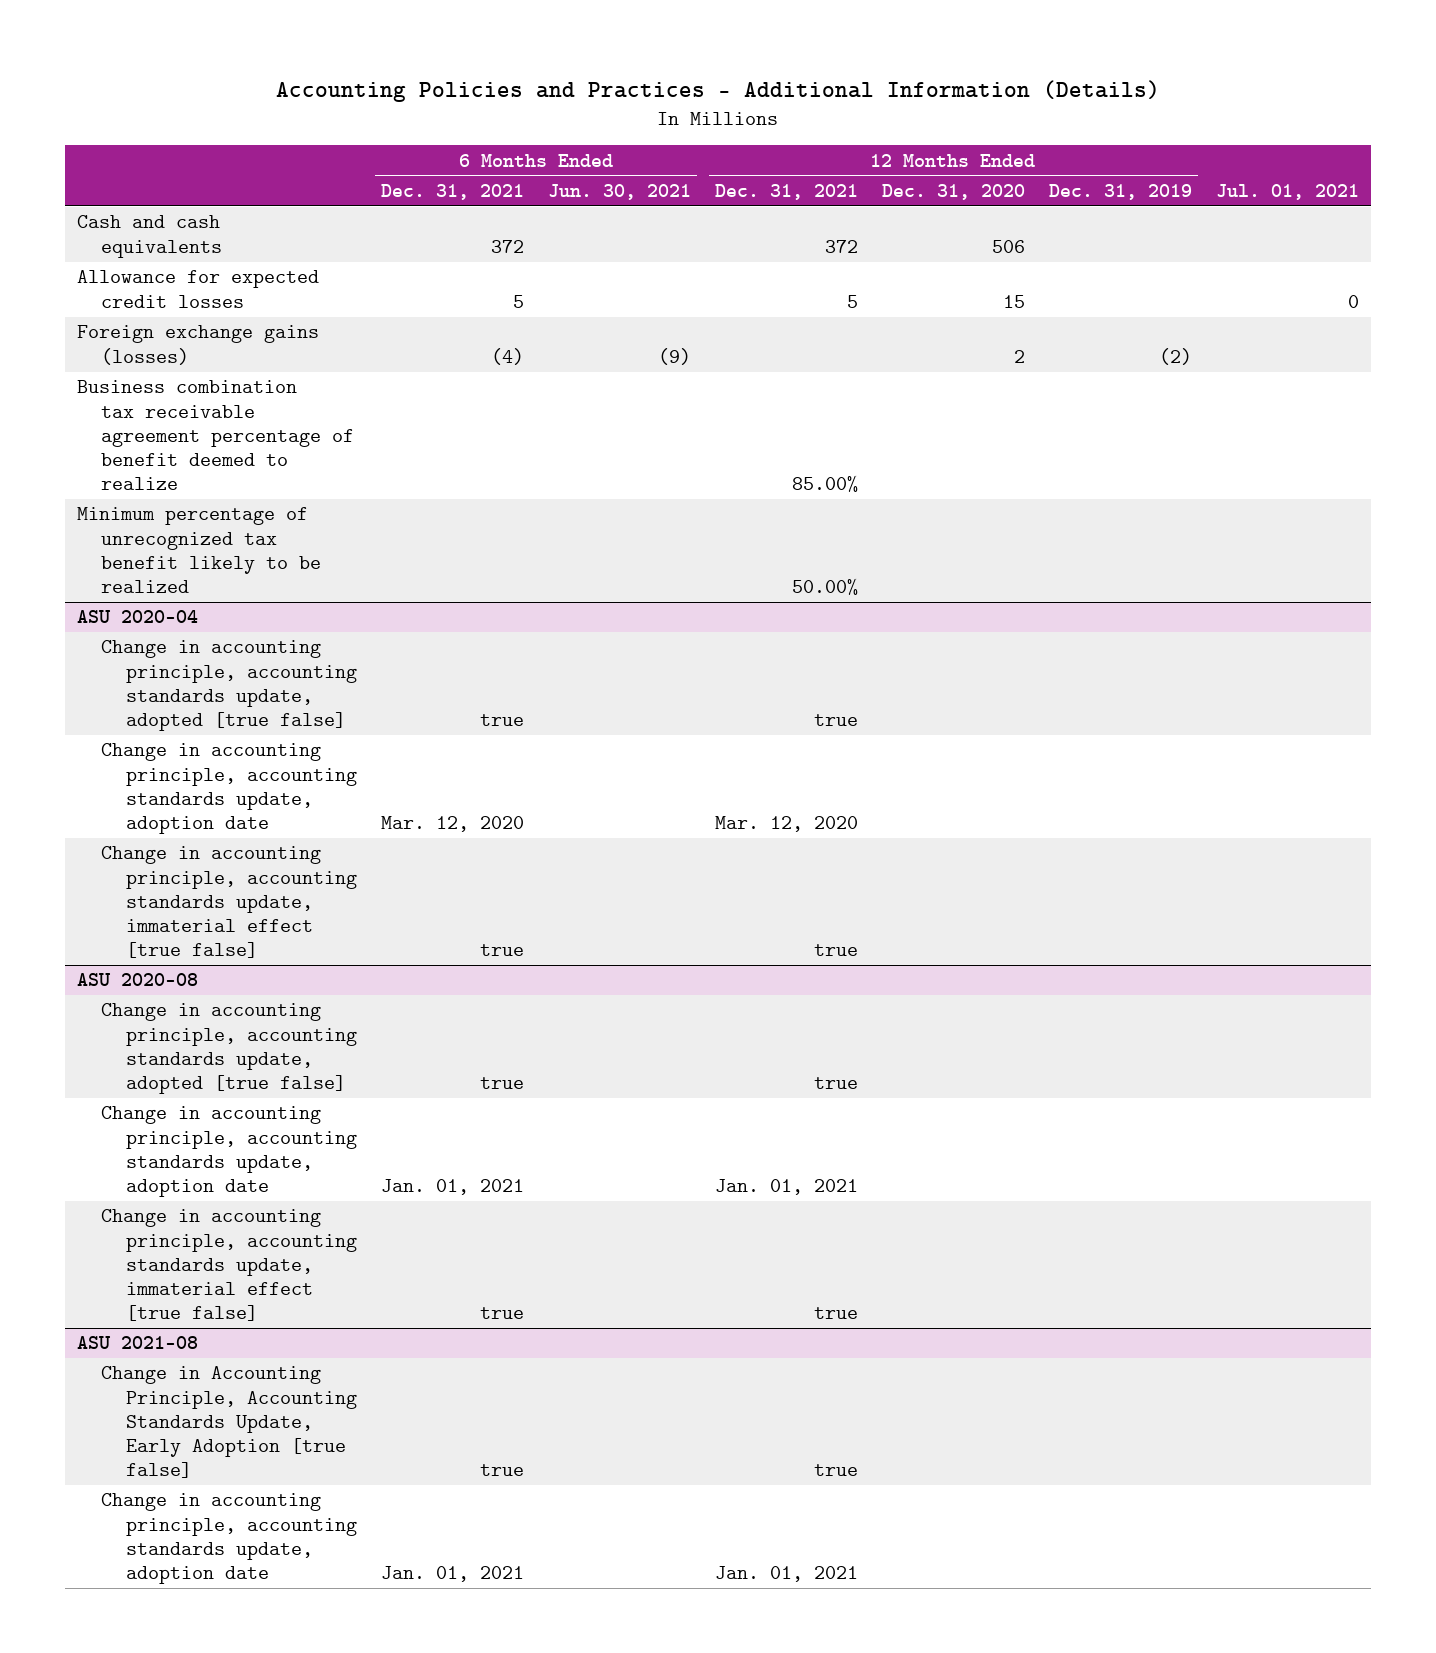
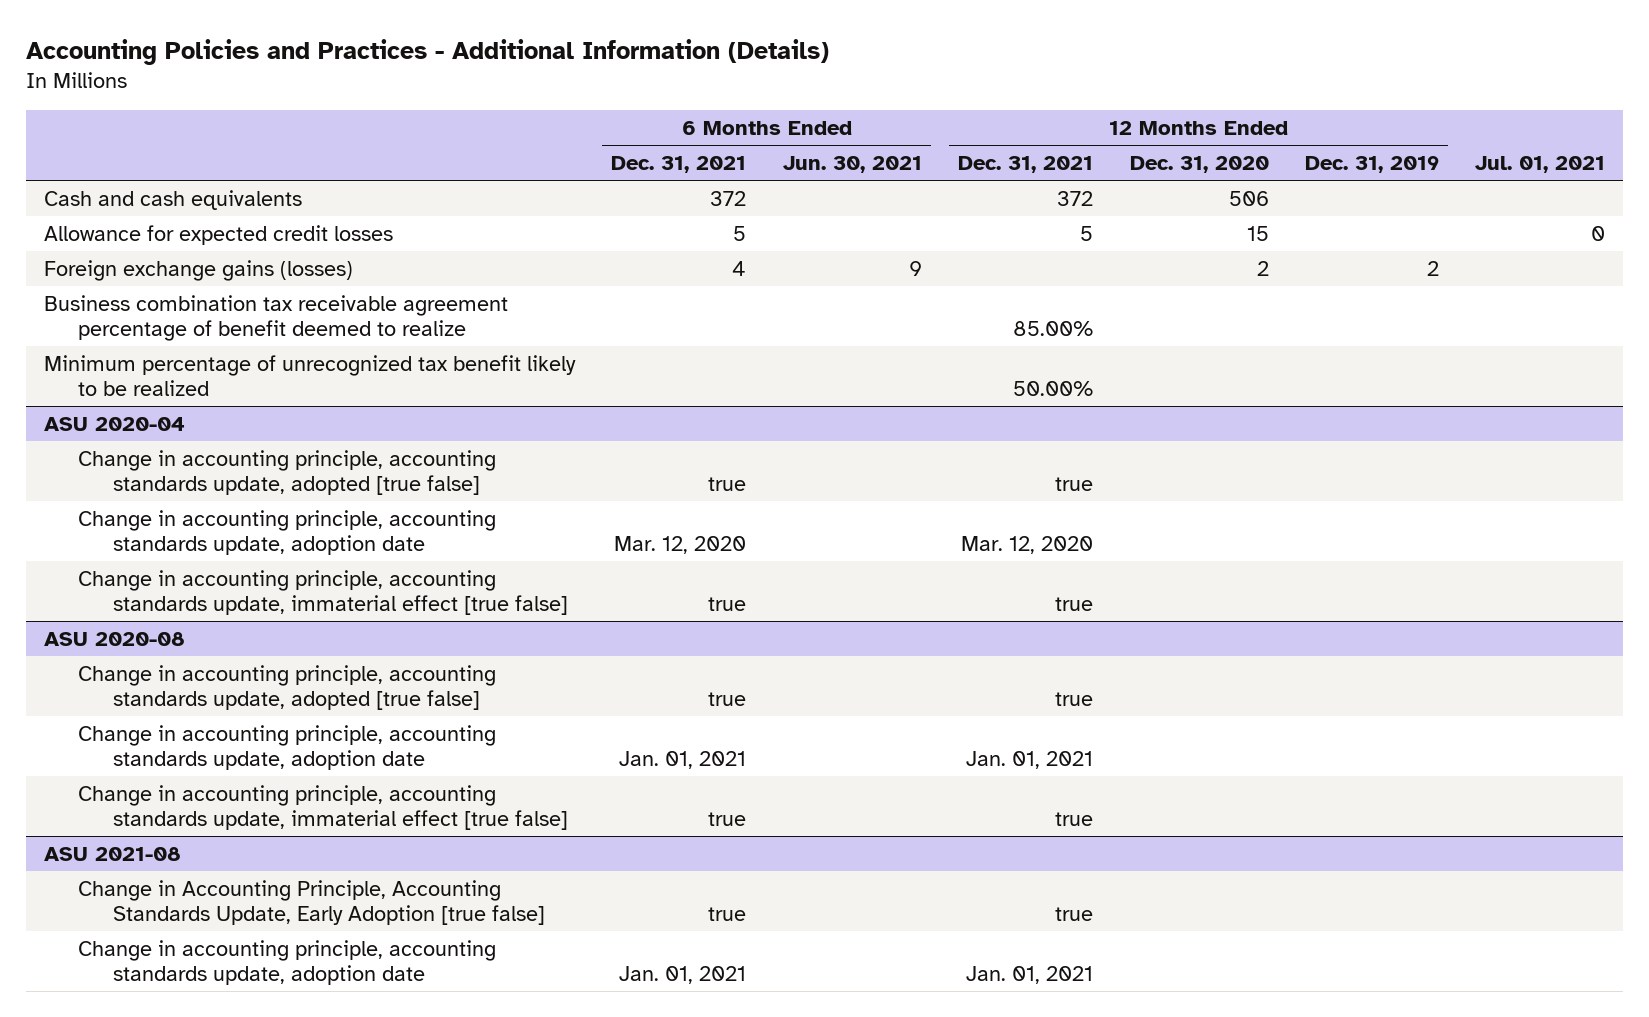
- Foreign exchange gains (losses) | (4) | (9) | | 2 | (2) |
+ Foreign exchange gains (losses) | 4 | 9 | | 2 | 2 |

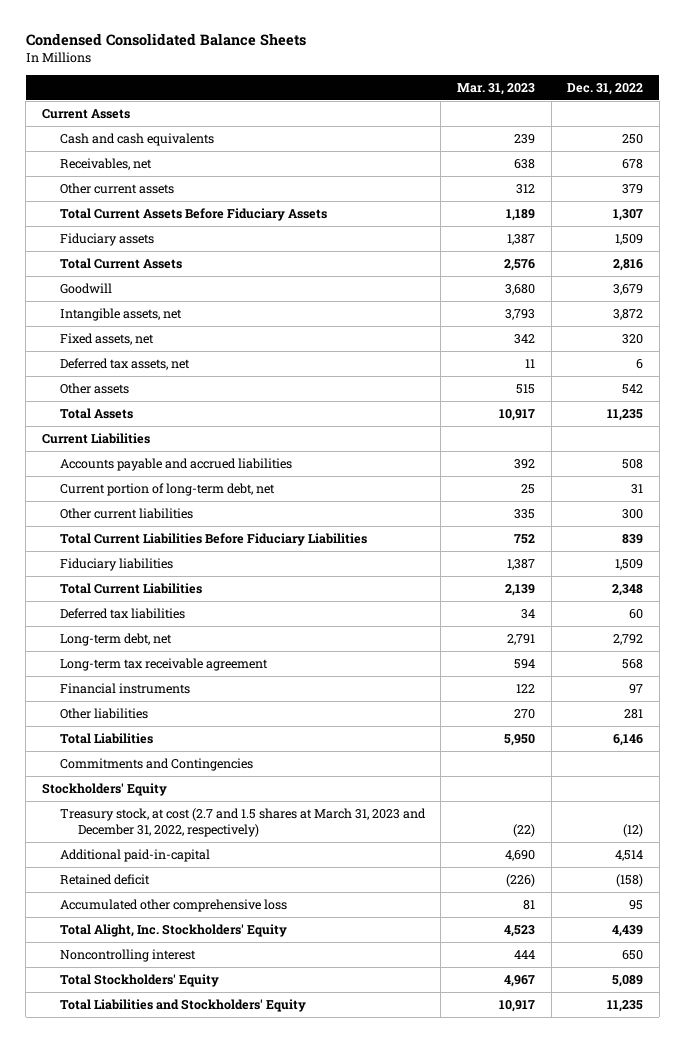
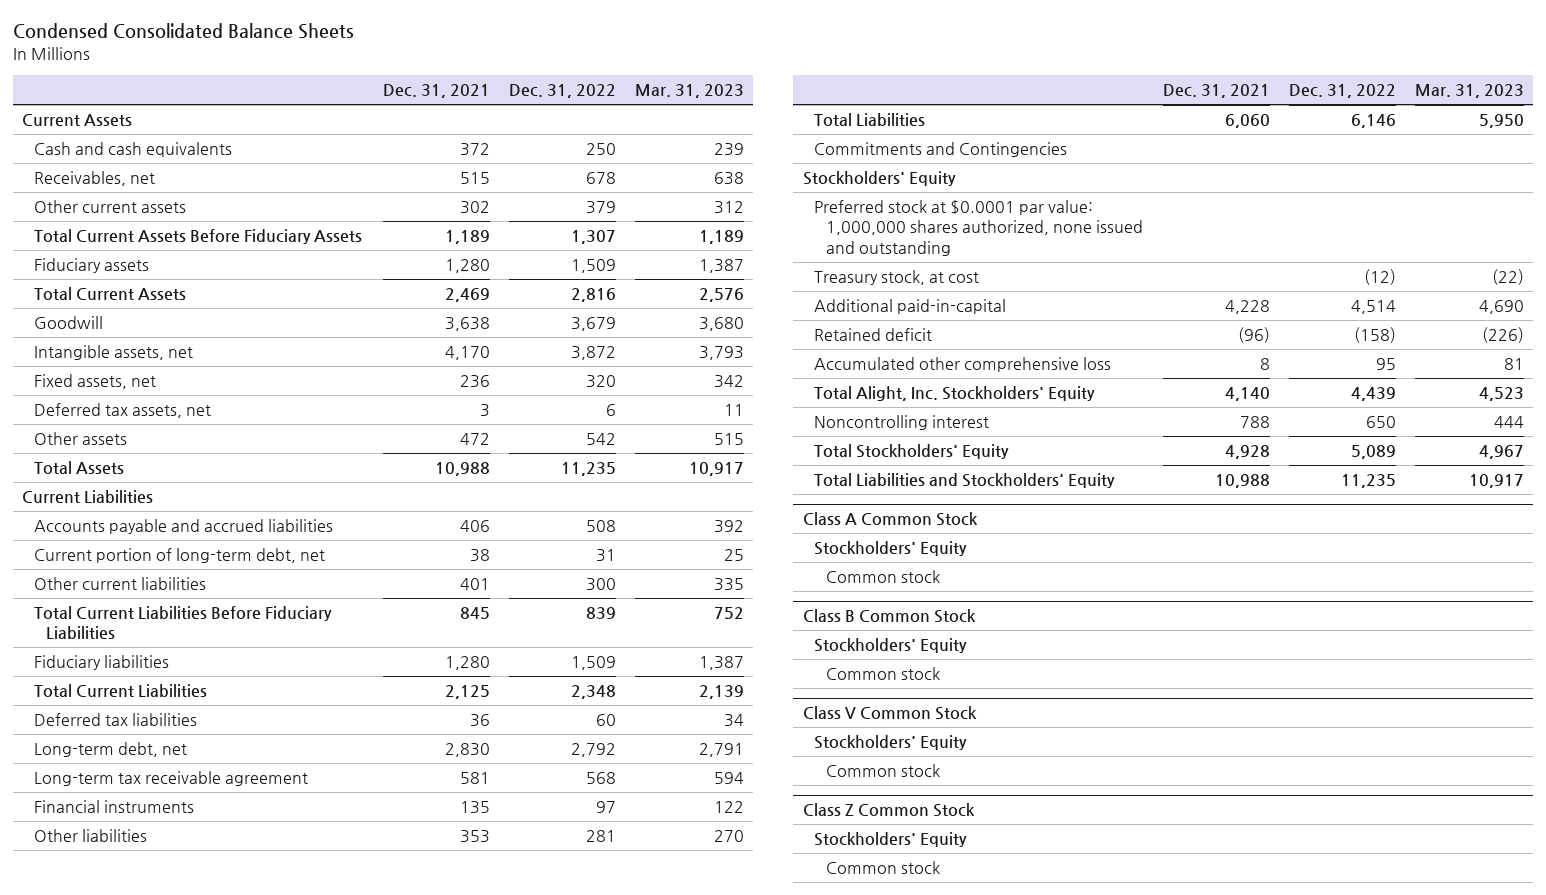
- | Mar. 31, 2023 | Dec. 31, 2022
+ | Dec. 31, 2021 | Dec. 31, 2022 | Mar. 31, 2023
- Treasury stock, at cost (2.7 and 1.5 shares at March 31, 2023 and December 31, 2022, respectively) | (22) | (12)
+ Preferred stock at $0.0001 par value: 1,000,000 shares authorized, none issued and outstanding
+ Treasury stock, at cost | | (12) | (22)
+ Class A Common Stock
+ Stockholders' Equity
+ Common stock
+ Class B Common Stock
+ Stockholders' Equity
+ Common stock
+ Class V Common Stock
+ Stockholders' Equity
+ Common stock
+ Class Z Common Stock
+ Stockholders' Equity
+ Common stock

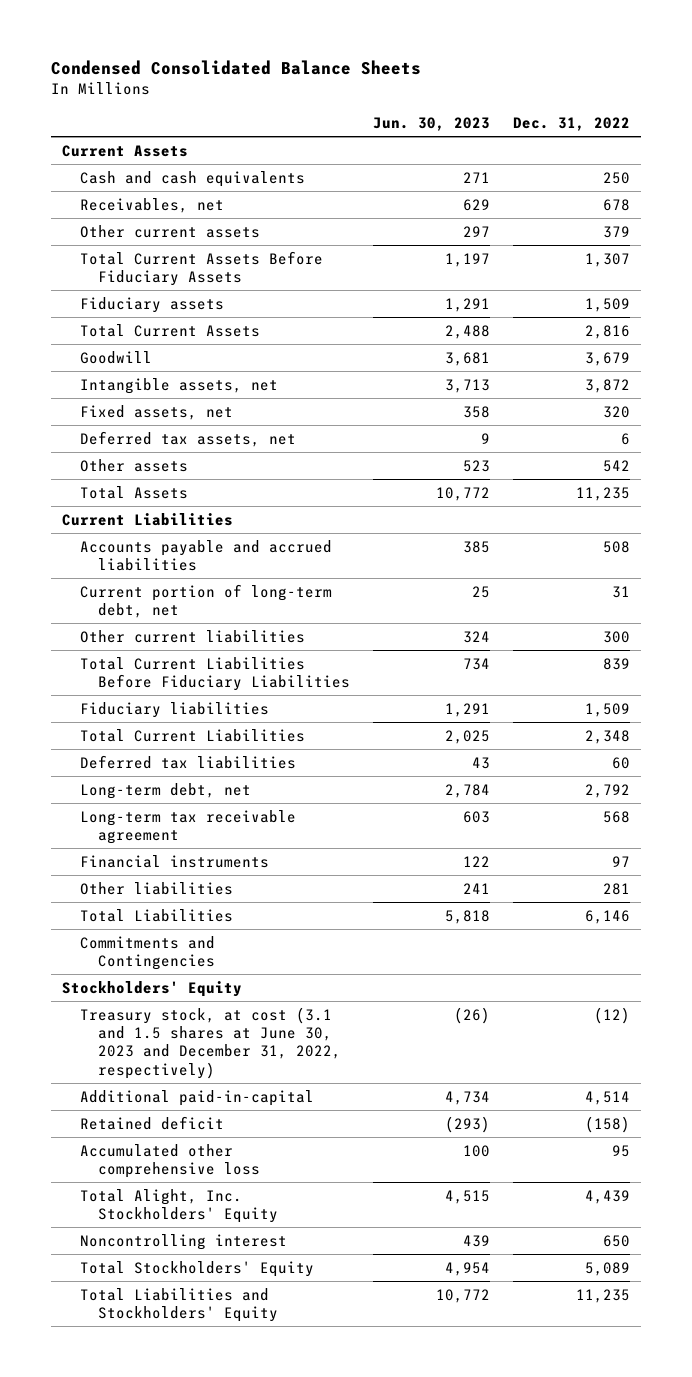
- | Dec. 31, 2021 | Dec. 31, 2022 | Mar. 31, 2023
+ | Jun. 30, 2023 | Dec. 31, 2022
- Preferred stock at $0.0001 par value: 1,000,000 shares authorized, none issued and outstanding
- Treasury stock, at cost | | (12) | (22)
+ Treasury stock, at cost (3.1 and 1.5 shares at June 30, 2023 and December 31, 2022, respectively) | (26) | (12)
- Class A Common Stock
- Stockholders' Equity
- Common stock
- Class B Common Stock
- Stockholders' Equity
- Common stock
- Class V Common Stock
- Stockholders' Equity
- Common stock
- Class Z Common Stock
- Stockholders' Equity
- Common stock

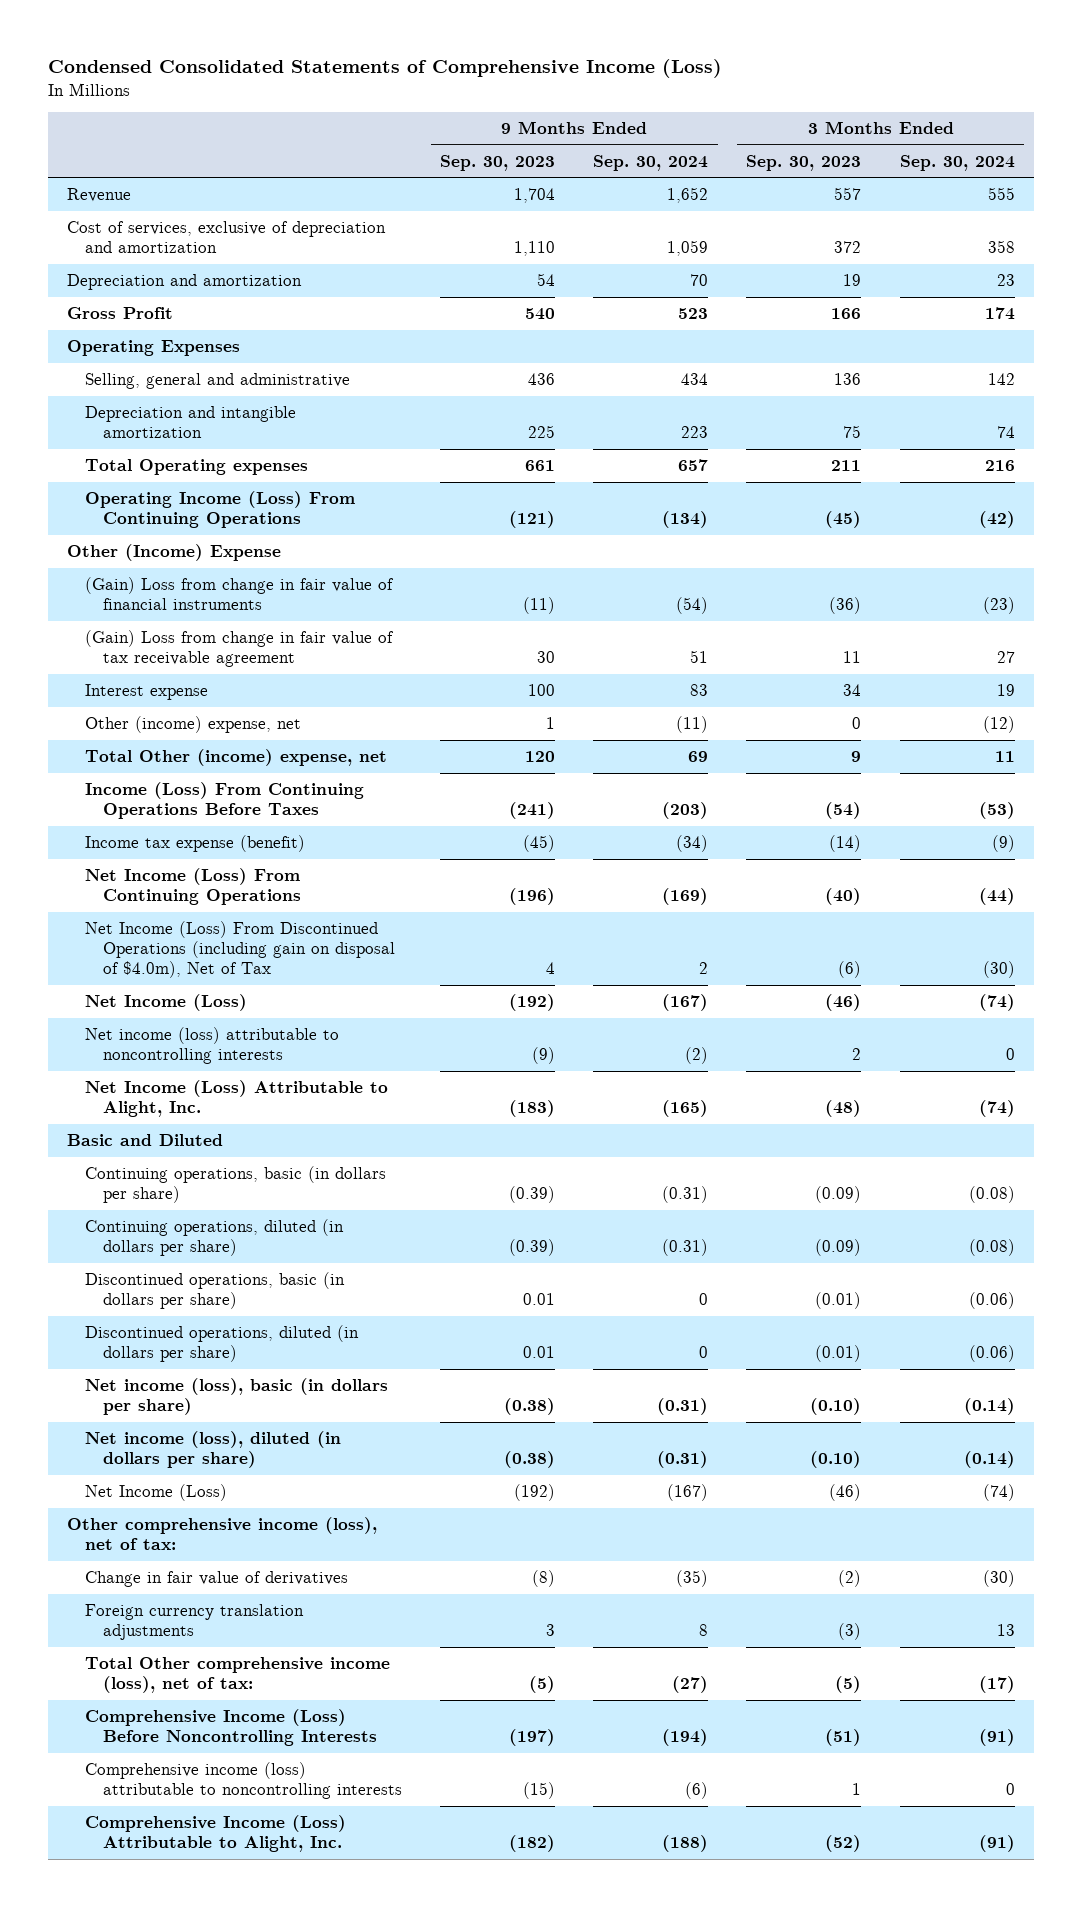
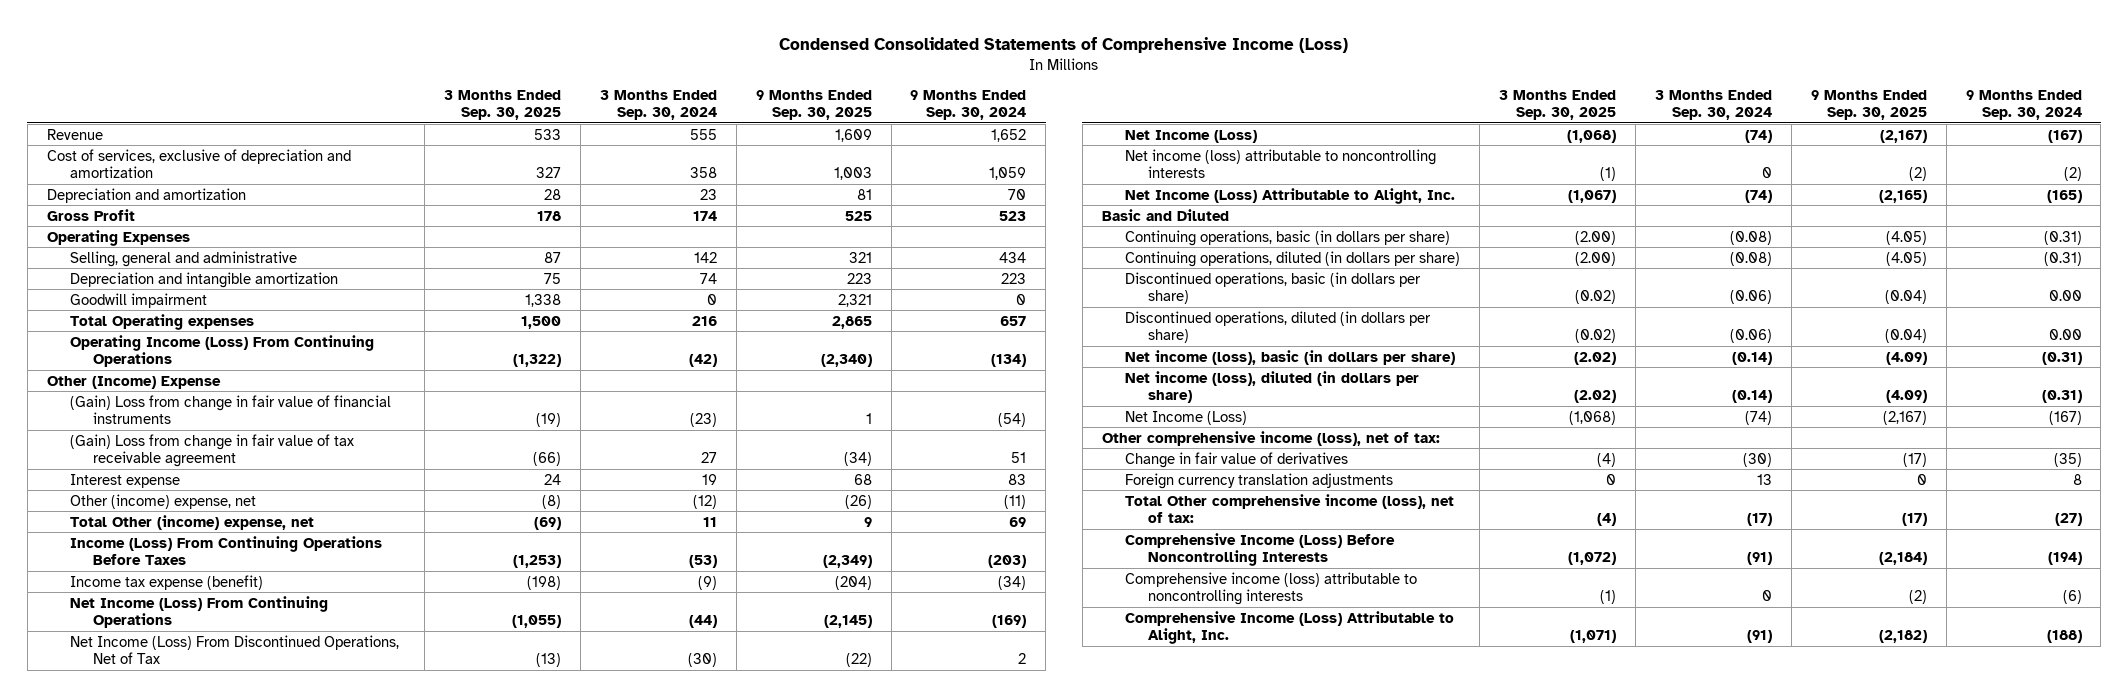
- | 9 Months Ended Sep. 30, 2023 | 9 Months Ended Sep. 30, 2024 | 3 Months Ended Sep. 30, 2023 | 3 Months Ended Sep. 30, 2024
+ | 3 Months Ended Sep. 30, 2025 | 3 Months Ended Sep. 30, 2024 | 9 Months Ended Sep. 30, 2025 | 9 Months Ended Sep. 30, 2024
+ Goodwill impairment | 1,338 | 0 | 2,321 | 0
- Net Income (Loss) From Discontinued Operations (including gain on disposal of $4.0m), Net of Tax | 4 | 2 | (6) | (30)
+ Net Income (Loss) From Discontinued Operations, Net of Tax | (13) | (30) | (22) | 2
- Discontinued operations, basic (in dollars per share) | 0.01 | 0 | (0.01) | (0.06)
- Discontinued operations, diluted (in dollars per share) | 0.01 | 0 | (0.01) | (0.06)
+ Discontinued operations, basic (in dollars per share) | (0.02) | (0.06) | (0.04) | 0.00
+ Discontinued operations, diluted (in dollars per share) | (0.02) | (0.06) | (0.04) | 0.00

